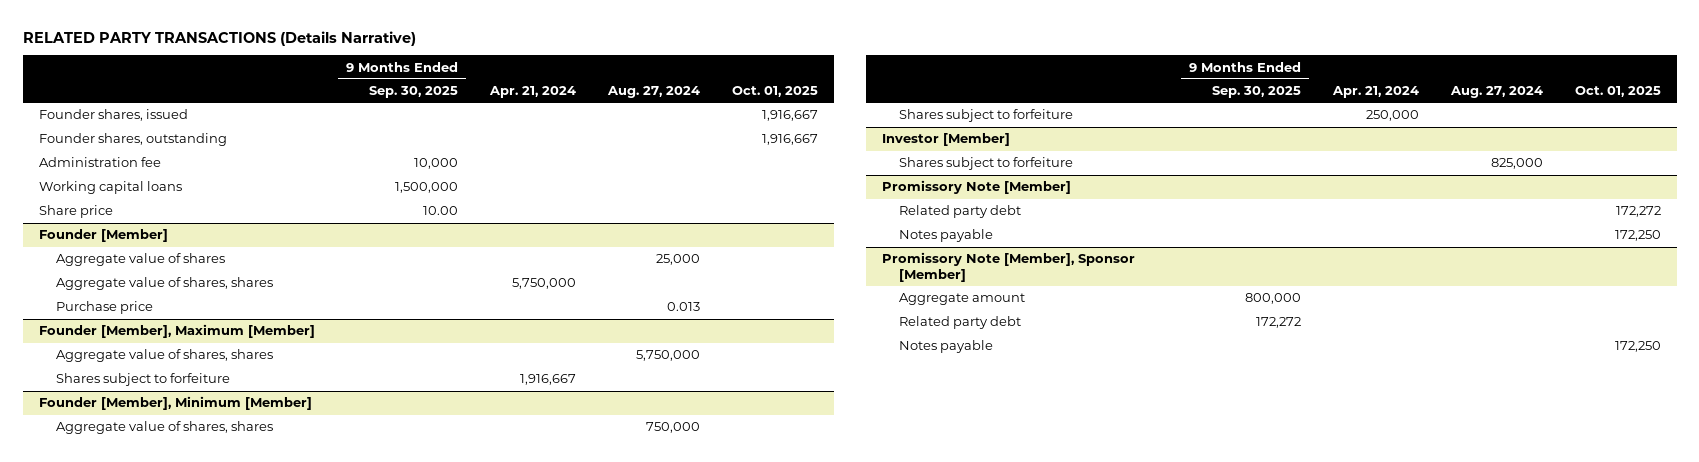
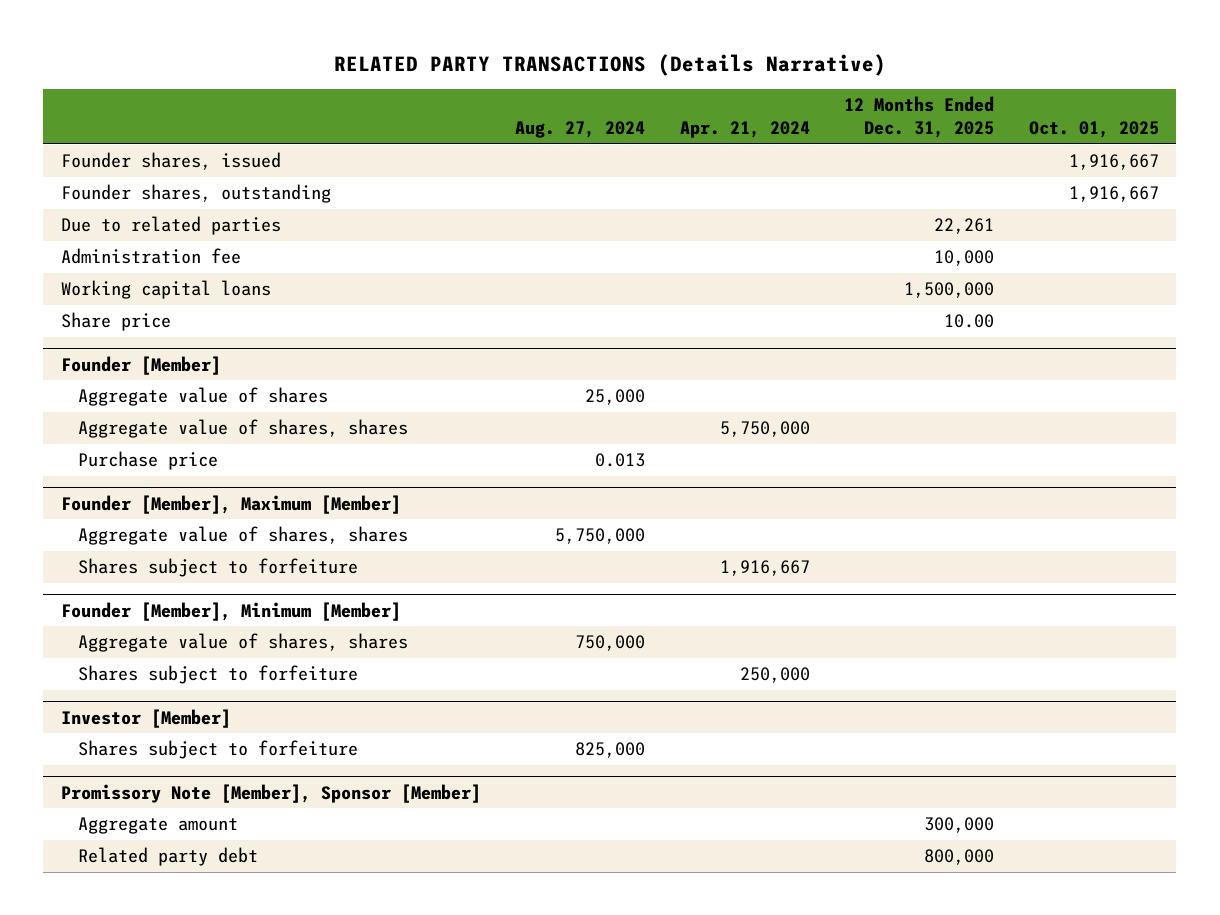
- | 9 Months Ended Sep. 30, 2025 | Apr. 21, 2024 | Aug. 27, 2024 | Oct. 01, 2025
+ | Aug. 27, 2024 | Apr. 21, 2024 | 12 Months Ended Dec. 31, 2025 | Oct. 01, 2025
+ Due to related parties | | | 22,261 |
- Promissory Note [Member]
- Related party debt | | | | 172,272
- Notes payable | | | | 172,250
@ Promissory Note [Member], Sponsor [Member]
- Notes payable | | | | 172,250

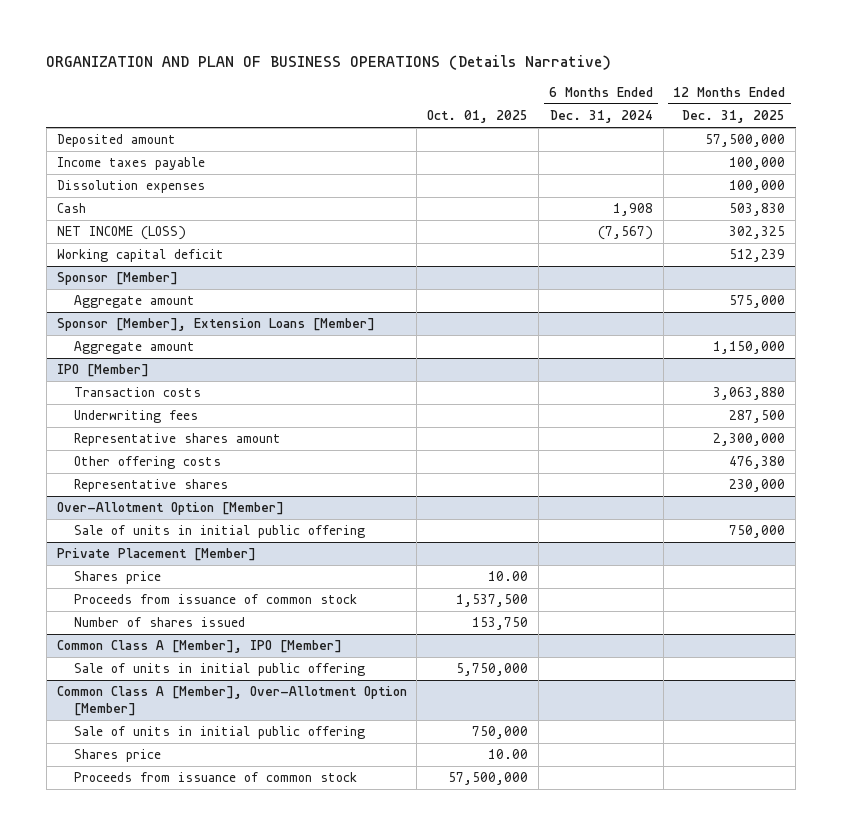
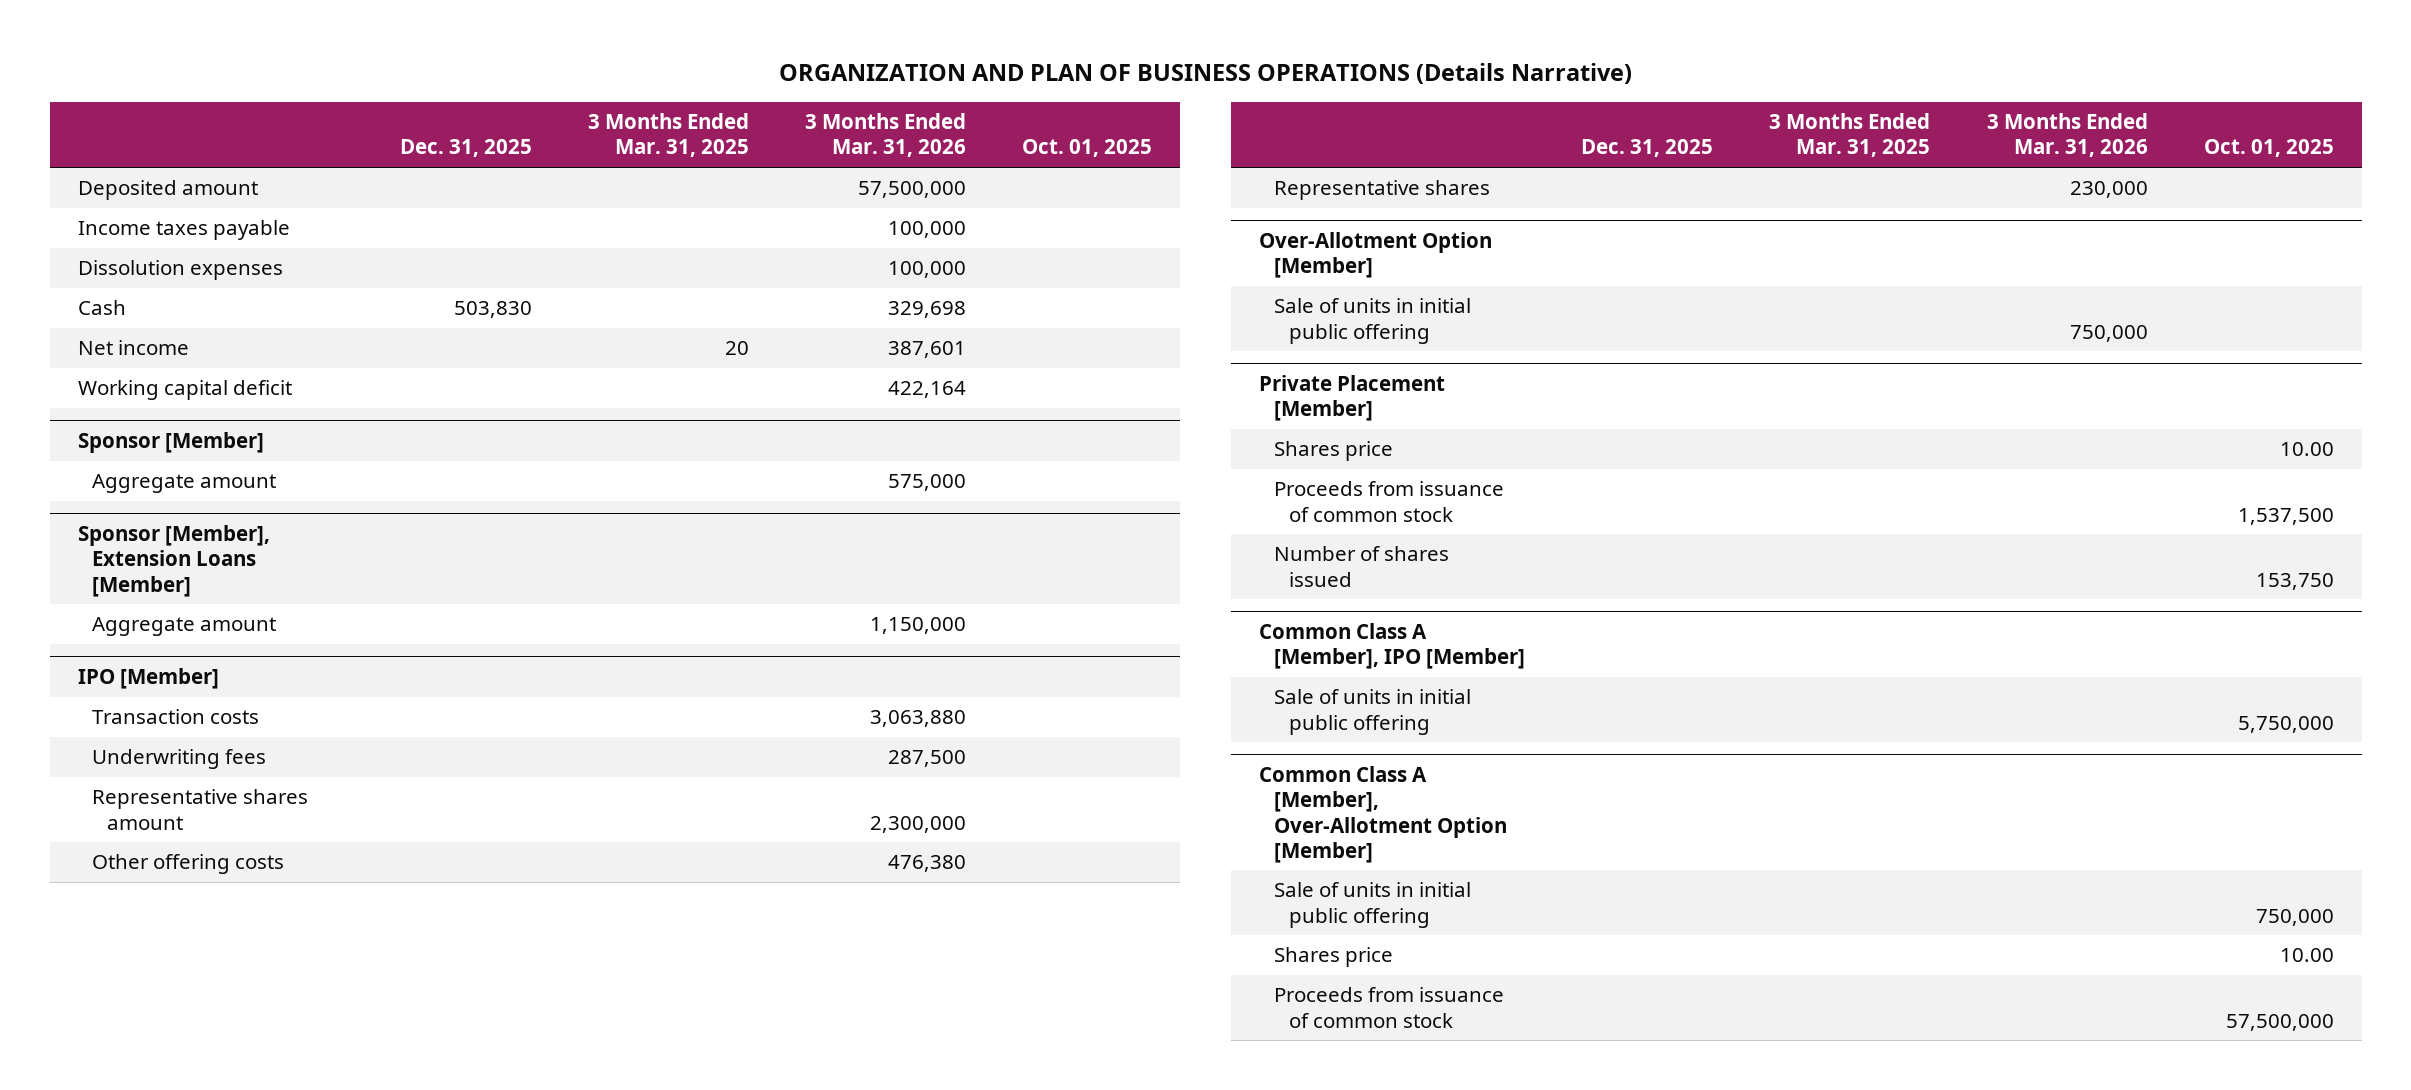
- | Oct. 01, 2025 | 6 Months Ended Dec. 31, 2024 | 12 Months Ended Dec. 31, 2025
+ | Dec. 31, 2025 | 3 Months Ended Mar. 31, 2025 | 3 Months Ended Mar. 31, 2026 | Oct. 01, 2025
- NET INCOME (LOSS) | | (7,567) | 302,325
+ Net income | | 20 | 387,601 |

